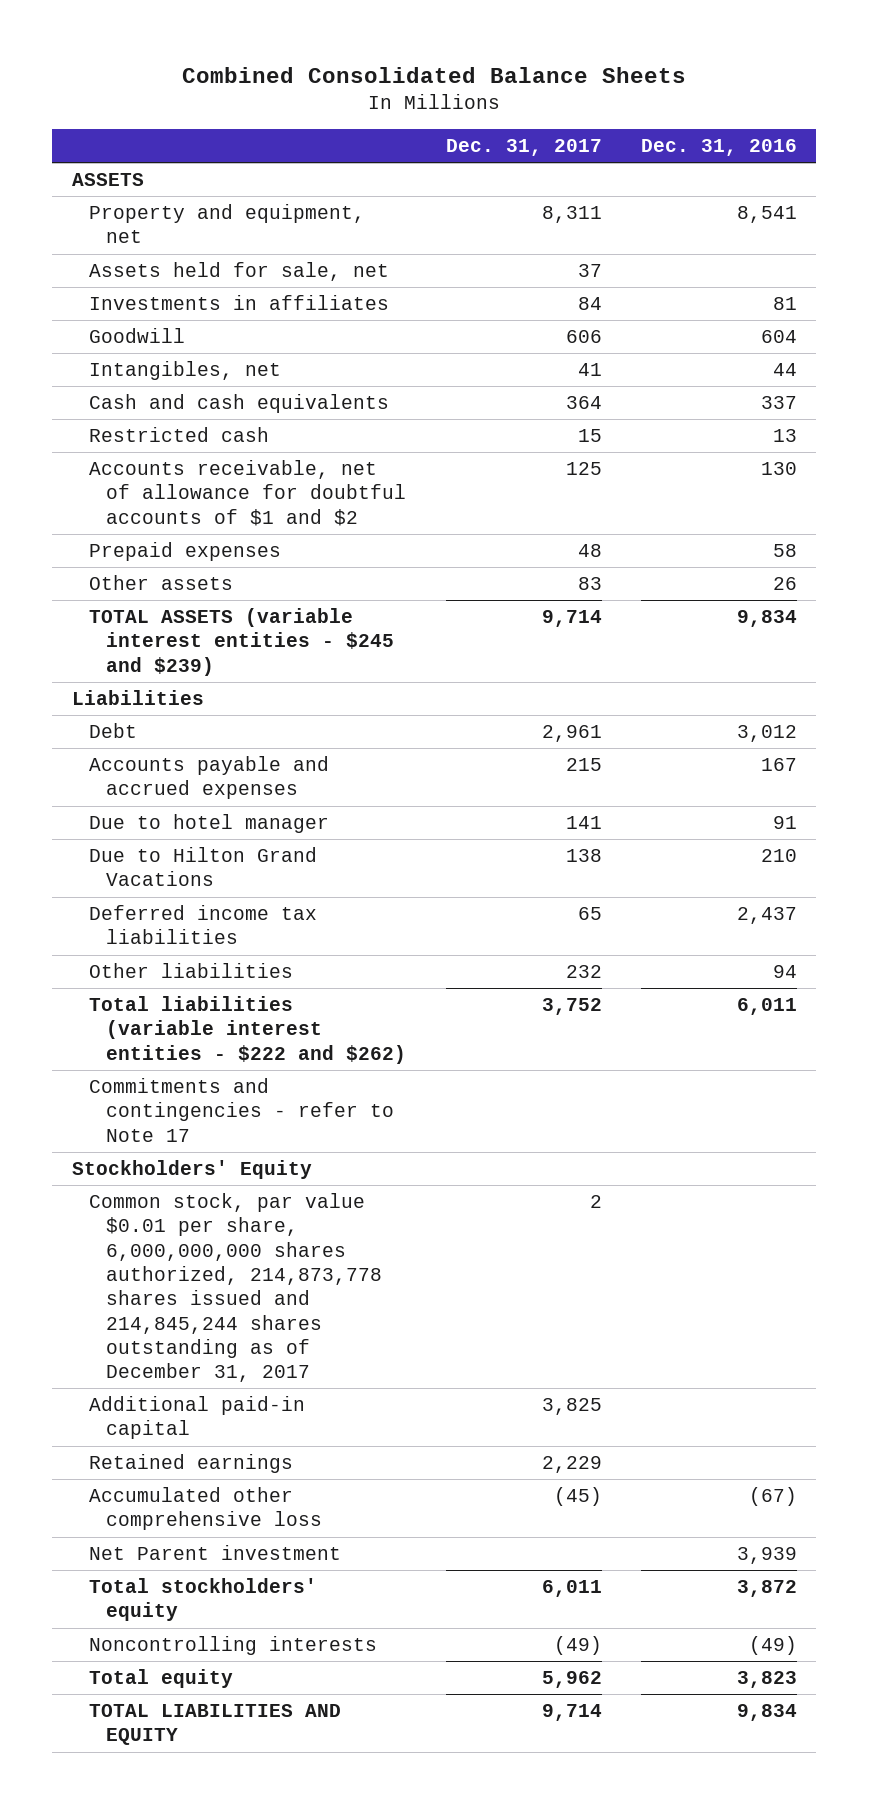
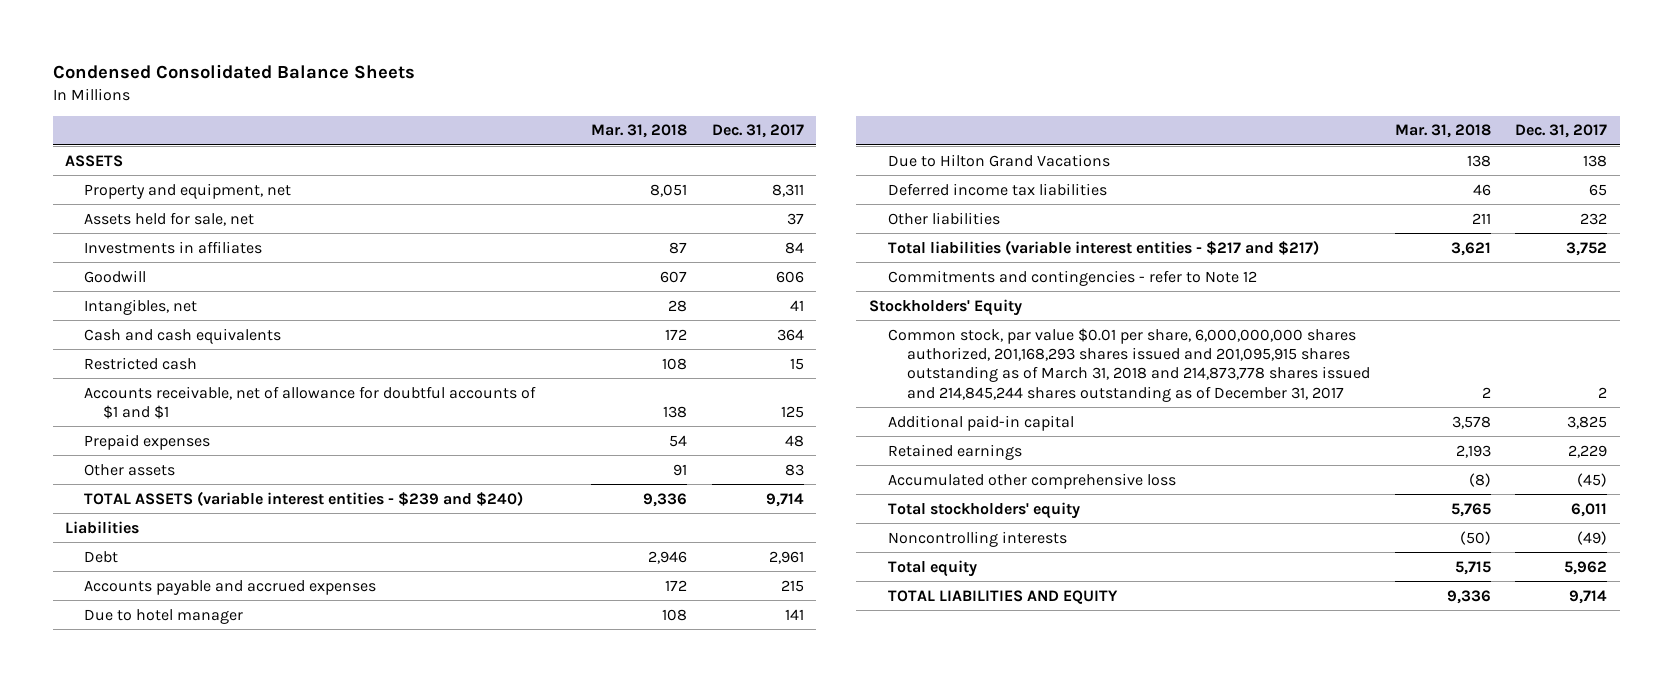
- Combined Consolidated Balance Sheets
+ Condensed Consolidated Balance Sheets
- | Dec. 31, 2017 | Dec. 31, 2016
+ | Mar. 31, 2018 | Dec. 31, 2017
- Accounts receivable, net of allowance for doubtful accounts of $1 and $2 | 125 | 130
+ Accounts receivable, net of allowance for doubtful accounts of $1 and $1 | 138 | 125
- TOTAL ASSETS (variable interest entities - $245 and $239) | 9,714 | 9,834
+ TOTAL ASSETS (variable interest entities - $239 and $240) | 9,336 | 9,714
- Total liabilities (variable interest entities - $222 and $262) | 3,752 | 6,011
- Commitments and contingencies - refer to Note 17
+ Total liabilities (variable interest entities - $217 and $217) | 3,621 | 3,752
+ Commitments and contingencies - refer to Note 12
- Common stock, par value $0.01 per share, 6,000,000,000 shares authorized, 214,873,778 shares issued and 214,845,244 shares outstanding as of December 31, 2017 | 2 |
+ Common stock, par value $0.01 per share, 6,000,000,000 shares authorized, 201,168,293 shares issued and 201,095,915 shares outstanding as of March 31, 2018 and 214,873,778 shares issued and 214,845,244 shares outstanding as of December 31, 2017 | 2 | 2
- Net Parent investment | | 3,939

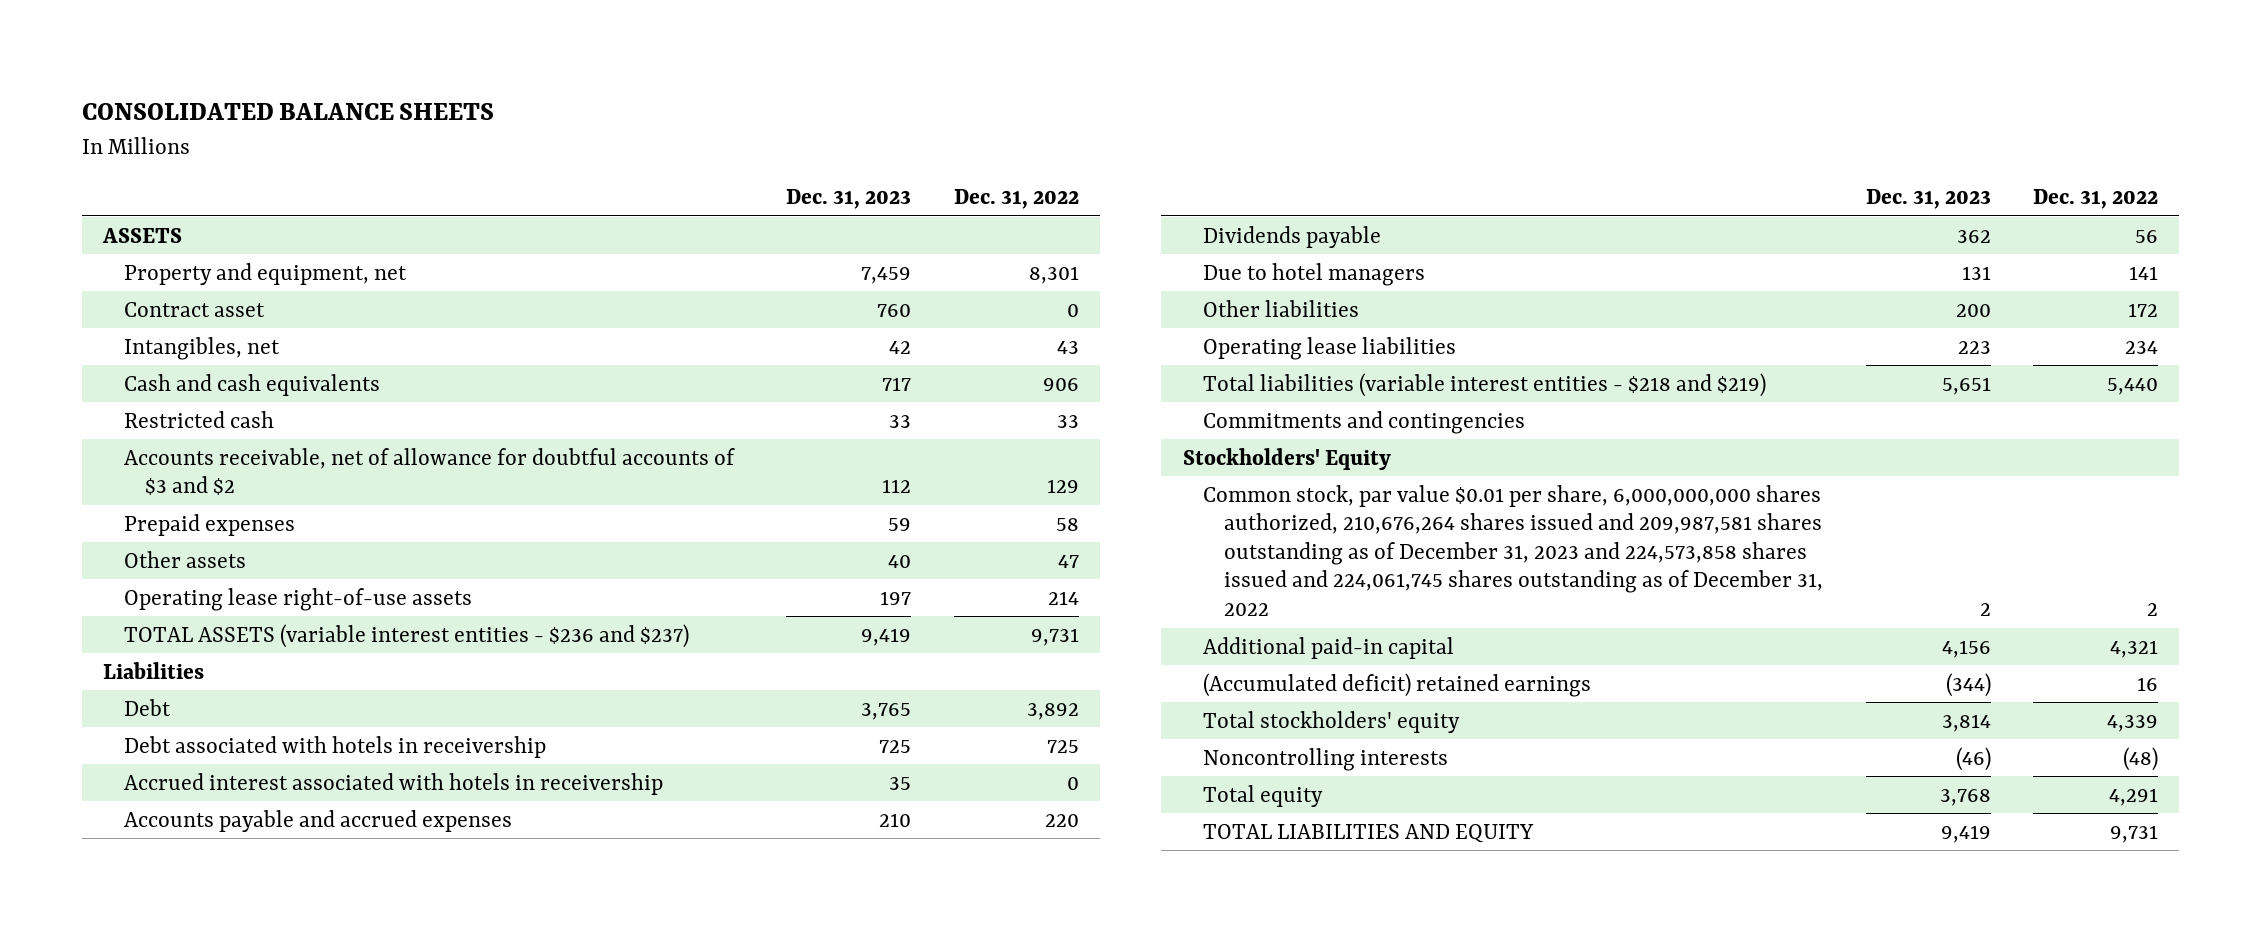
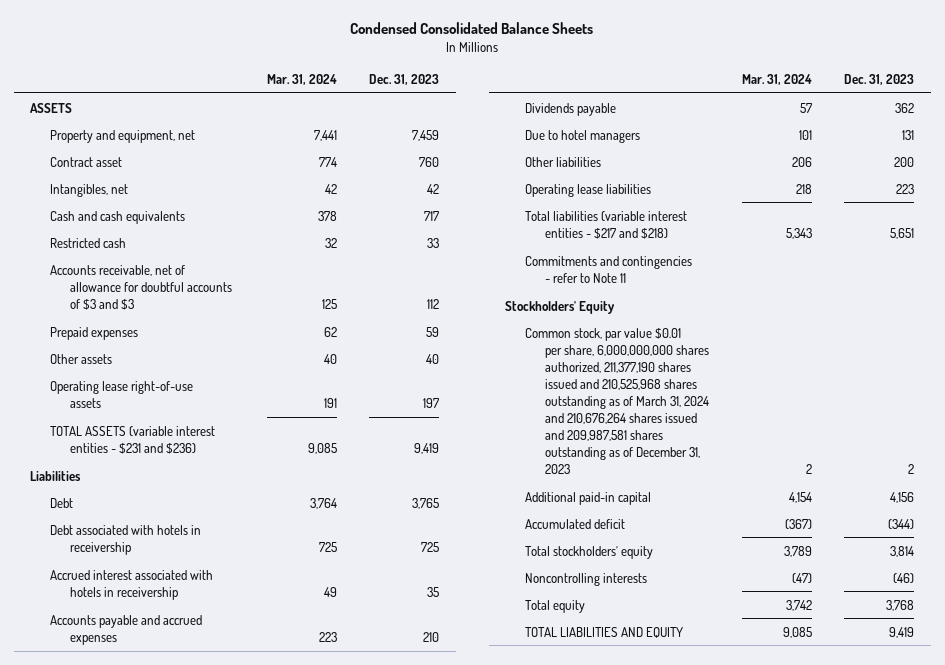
- CONSOLIDATED BALANCE SHEETS
+ Condensed Consolidated Balance Sheets
- | Dec. 31, 2023 | Dec. 31, 2022
+ | Mar. 31, 2024 | Dec. 31, 2023
- Accounts receivable, net of allowance for doubtful accounts of $3 and $2 | 112 | 129
+ Accounts receivable, net of allowance for doubtful accounts of $3 and $3 | 125 | 112
- TOTAL ASSETS (variable interest entities - $236 and $237) | 9,419 | 9,731
+ TOTAL ASSETS (variable interest entities - $231 and $236) | 9,085 | 9,419
- Total liabilities (variable interest entities - $218 and $219) | 5,651 | 5,440
- Commitments and contingencies
+ Total liabilities (variable interest entities - $217 and $218) | 5,343 | 5,651
+ Commitments and contingencies - refer to Note 11
- Common stock, par value $0.01 per share, 6,000,000,000 shares authorized, 210,676,264 shares issued and 209,987,581 shares outstanding as of December 31, 2023 and 224,573,858 shares issued and 224,061,745 shares outstanding as of December 31, 2022 | 2 | 2
+ Common stock, par value $0.01 per share, 6,000,000,000 shares authorized, 211,377,190 shares issued and 210,525,968 shares outstanding as of March 31, 2024 and 210,676,264 shares issued and 209,987,581 shares outstanding as of December 31, 2023 | 2 | 2
- (Accumulated deficit) retained earnings | (344) | 16
+ Accumulated deficit | (367) | (344)

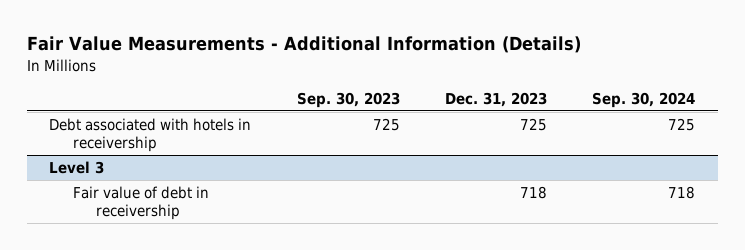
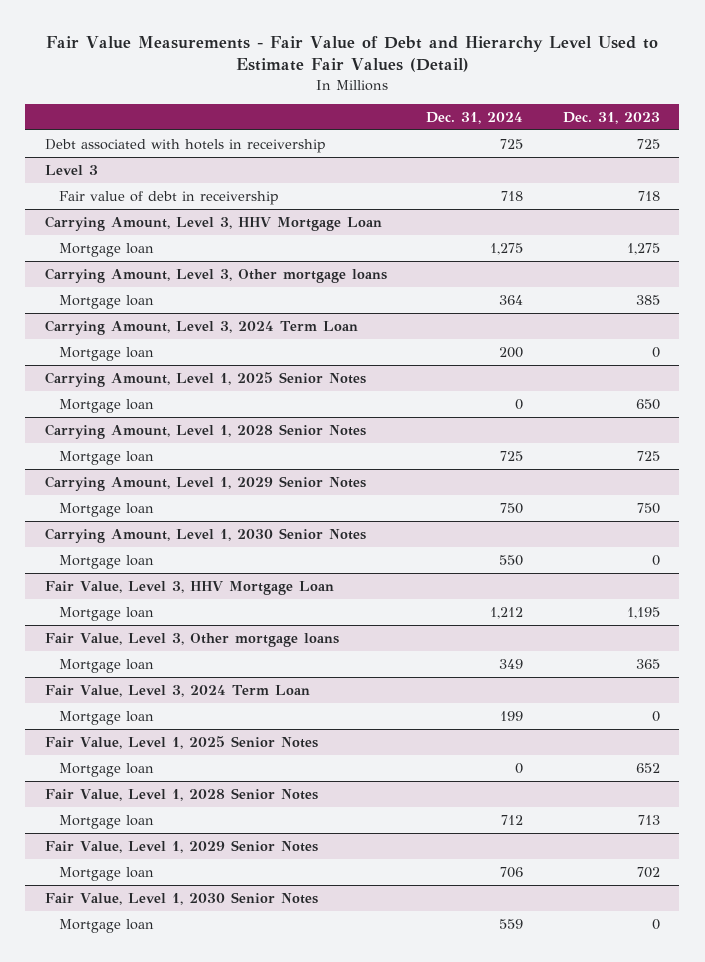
- Fair Value Measurements - Additional Information (Details)
+ Fair Value Measurements - Fair Value of Debt and Hierarchy Level Used to Estimate Fair Values (Detail)
- | Sep. 30, 2023 | Dec. 31, 2023 | Sep. 30, 2024
+ | Dec. 31, 2024 | Dec. 31, 2023
+ Carrying Amount, Level 3, HHV Mortgage Loan
+ Mortgage loan | 1,275 | 1,275
+ Carrying Amount, Level 3, Other mortgage loans
+ Mortgage loan | 364 | 385
+ Carrying Amount, Level 3, 2024 Term Loan
+ Mortgage loan | 200 | 0
+ Carrying Amount, Level 1, 2025 Senior Notes
+ Mortgage loan | 0 | 650
+ Carrying Amount, Level 1, 2028 Senior Notes
+ Mortgage loan | 725 | 725
+ Carrying Amount, Level 1, 2029 Senior Notes
+ Mortgage loan | 750 | 750
+ Carrying Amount, Level 1, 2030 Senior Notes
+ Mortgage loan | 550 | 0
+ Fair Value, Level 3, HHV Mortgage Loan
+ Mortgage loan | 1,212 | 1,195
+ Fair Value, Level 3, Other mortgage loans
+ Mortgage loan | 349 | 365
+ Fair Value, Level 3, 2024 Term Loan
+ Mortgage loan | 199 | 0
+ Fair Value, Level 1, 2025 Senior Notes
+ Mortgage loan | 0 | 652
+ Fair Value, Level 1, 2028 Senior Notes
+ Mortgage loan | 712 | 713
+ Fair Value, Level 1, 2029 Senior Notes
+ Mortgage loan | 706 | 702
+ Fair Value, Level 1, 2030 Senior Notes
+ Mortgage loan | 559 | 0

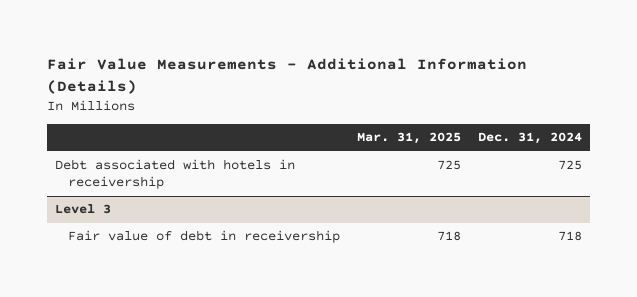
- Fair Value Measurements - Fair Value of Debt and Hierarchy Level Used to Estimate Fair Values (Detail)
+ Fair Value Measurements - Additional Information (Details)
- | Dec. 31, 2024 | Dec. 31, 2023
+ | Mar. 31, 2025 | Dec. 31, 2024
- Carrying Amount, Level 3, HHV Mortgage Loan
- Mortgage loan | 1,275 | 1,275
- Carrying Amount, Level 3, Other mortgage loans
- Mortgage loan | 364 | 385
- Carrying Amount, Level 3, 2024 Term Loan
- Mortgage loan | 200 | 0
- Carrying Amount, Level 1, 2025 Senior Notes
- Mortgage loan | 0 | 650
- Carrying Amount, Level 1, 2028 Senior Notes
- Mortgage loan | 725 | 725
- Carrying Amount, Level 1, 2029 Senior Notes
- Mortgage loan | 750 | 750
- Carrying Amount, Level 1, 2030 Senior Notes
- Mortgage loan | 550 | 0
- Fair Value, Level 3, HHV Mortgage Loan
- Mortgage loan | 1,212 | 1,195
- Fair Value, Level 3, Other mortgage loans
- Mortgage loan | 349 | 365
- Fair Value, Level 3, 2024 Term Loan
- Mortgage loan | 199 | 0
- Fair Value, Level 1, 2025 Senior Notes
- Mortgage loan | 0 | 652
- Fair Value, Level 1, 2028 Senior Notes
- Mortgage loan | 712 | 713
- Fair Value, Level 1, 2029 Senior Notes
- Mortgage loan | 706 | 702
- Fair Value, Level 1, 2030 Senior Notes
- Mortgage loan | 559 | 0

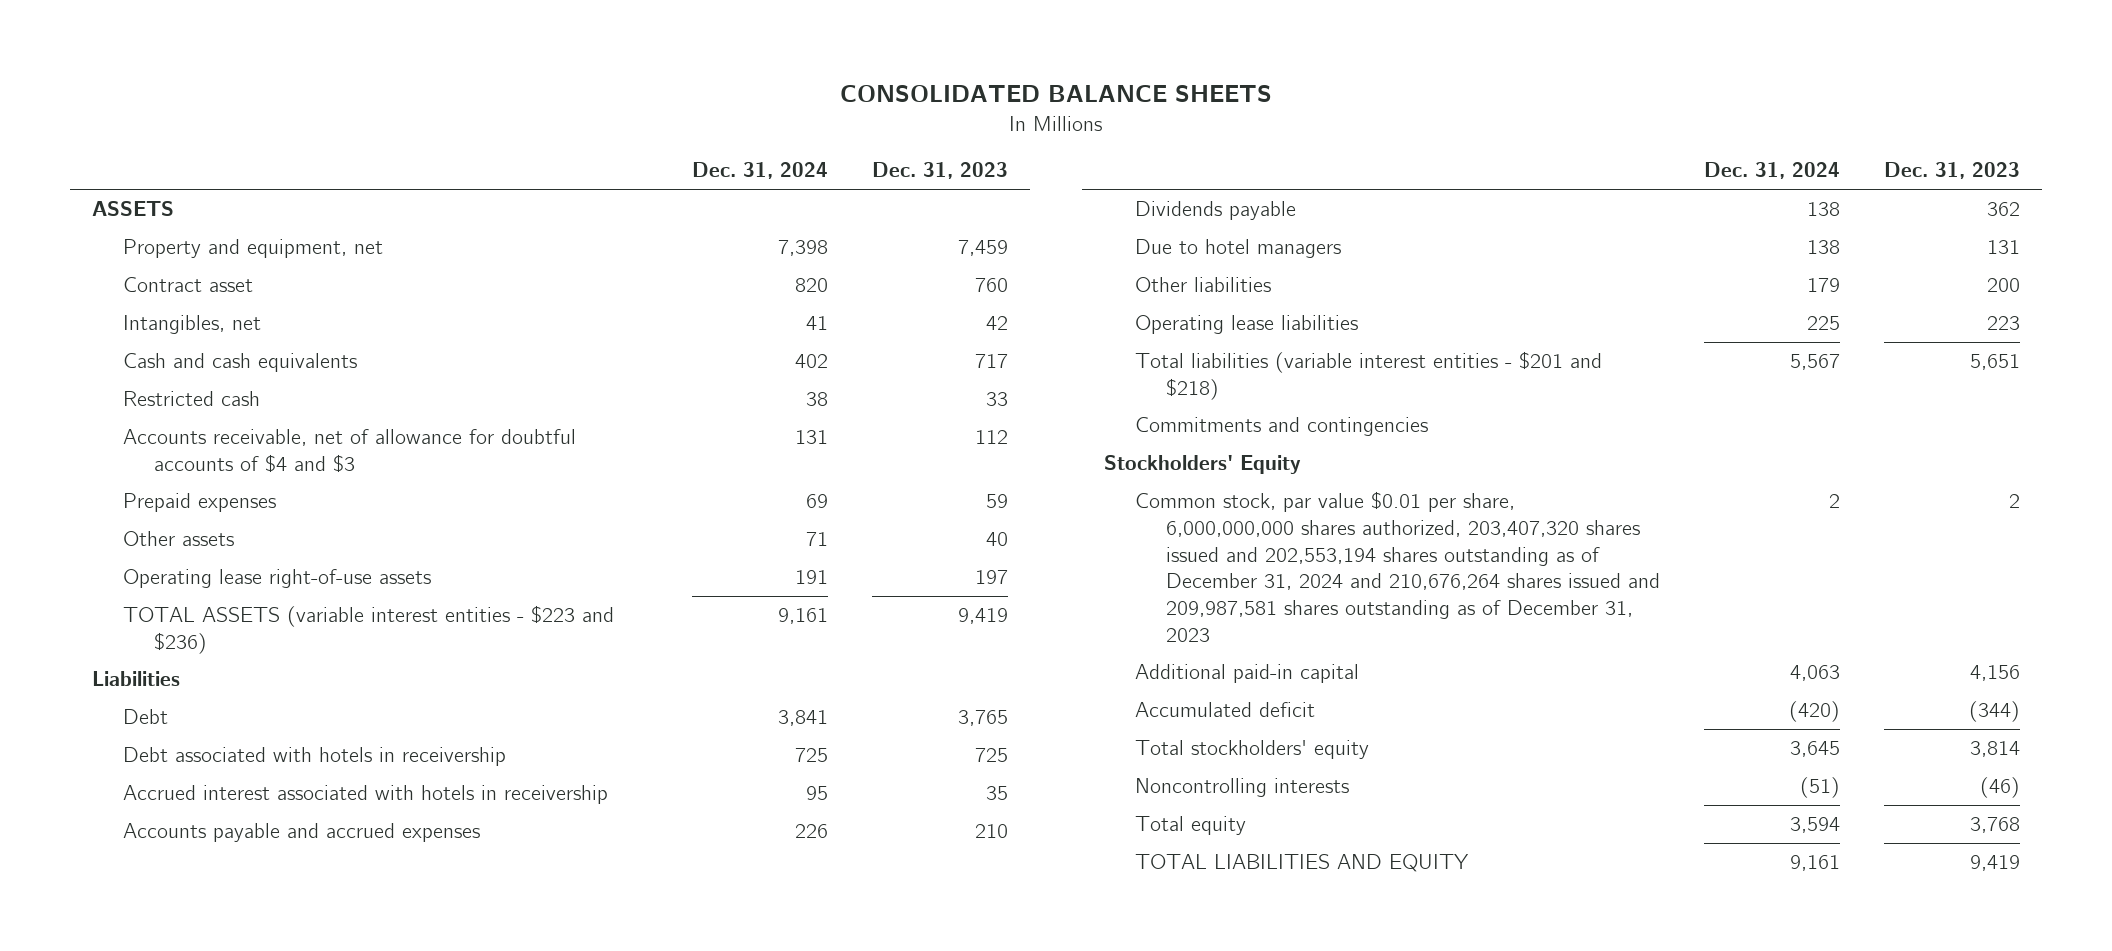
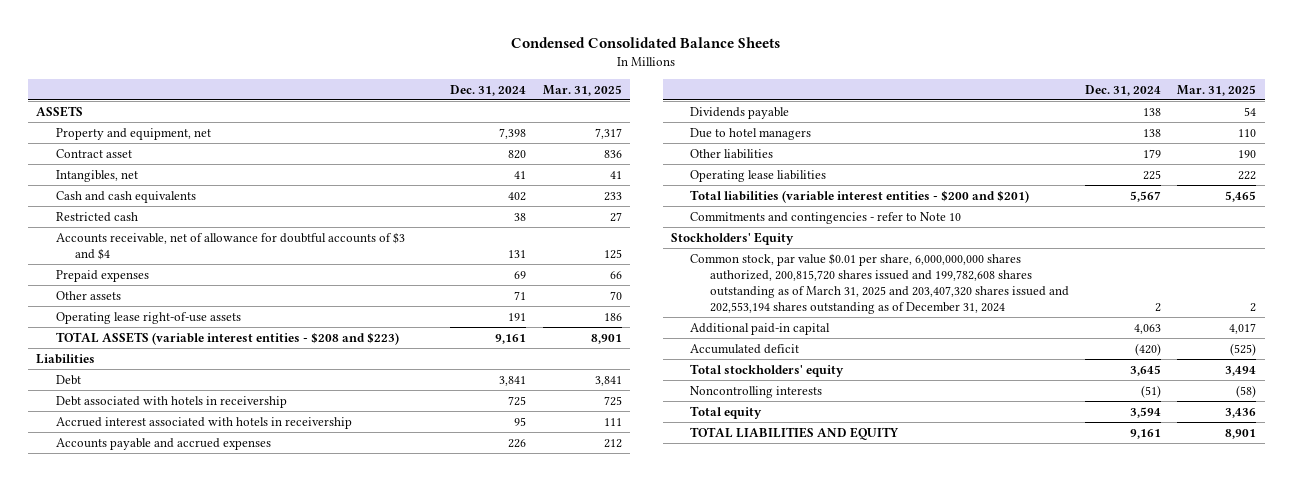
- CONSOLIDATED BALANCE SHEETS
+ Condensed Consolidated Balance Sheets
- | Dec. 31, 2024 | Dec. 31, 2023
+ | Dec. 31, 2024 | Mar. 31, 2025
- Accounts receivable, net of allowance for doubtful accounts of $4 and $3 | 131 | 112
+ Accounts receivable, net of allowance for doubtful accounts of $3 and $4 | 131 | 125
- TOTAL ASSETS (variable interest entities - $223 and $236) | 9,161 | 9,419
+ TOTAL ASSETS (variable interest entities - $208 and $223) | 9,161 | 8,901
- Total liabilities (variable interest entities - $201 and $218) | 5,567 | 5,651
- Commitments and contingencies
+ Total liabilities (variable interest entities - $200 and $201) | 5,567 | 5,465
+ Commitments and contingencies - refer to Note 10
- Common stock, par value $0.01 per share, 6,000,000,000 shares authorized, 203,407,320 shares issued and 202,553,194 shares outstanding as of December 31, 2024 and 210,676,264 shares issued and 209,987,581 shares outstanding as of December 31, 2023 | 2 | 2
+ Common stock, par value $0.01 per share, 6,000,000,000 shares authorized, 200,815,720 shares issued and 199,782,608 shares outstanding as of March 31, 2025 and 203,407,320 shares issued and 202,553,194 shares outstanding as of December 31, 2024 | 2 | 2

